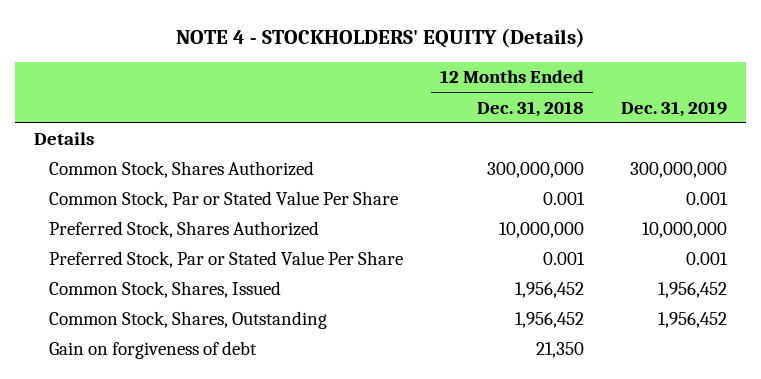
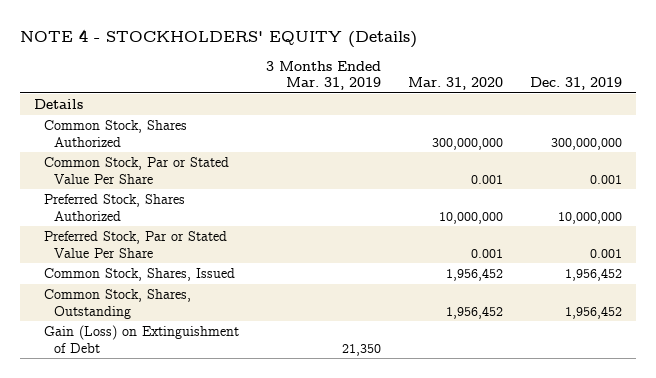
- | 12 Months Ended Dec. 31, 2018 | Dec. 31, 2019
+ | 3 Months Ended Mar. 31, 2019 | Mar. 31, 2020 | Dec. 31, 2019
- Gain on forgiveness of debt | 21,350 |
+ Gain (Loss) on Extinguishment of Debt | 21,350 | |

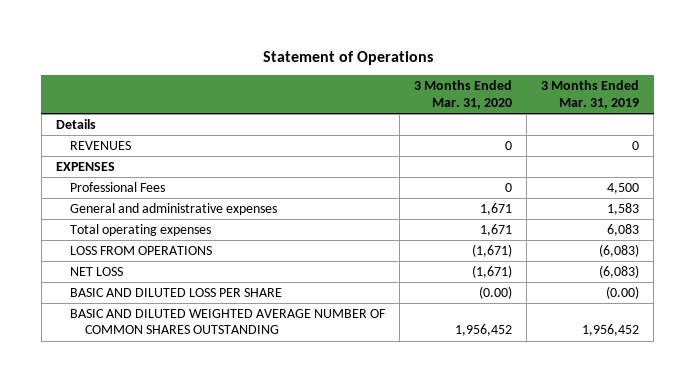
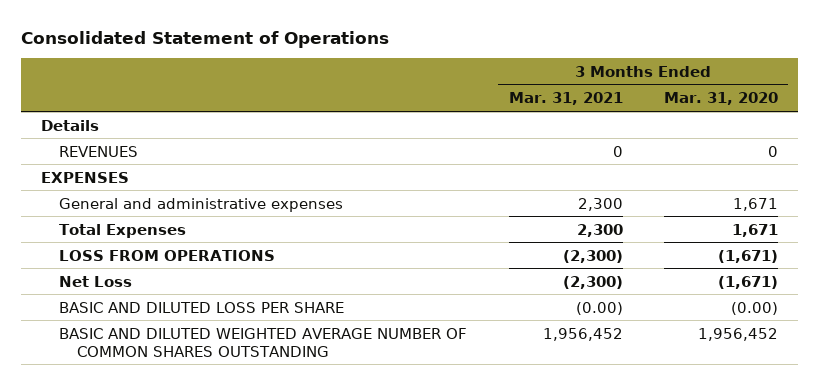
- Statement of Operations
+ Consolidated Statement of Operations
- | 3 Months Ended Mar. 31, 2020 | 3 Months Ended Mar. 31, 2019
+ | 3 Months Ended Mar. 31, 2021 | 3 Months Ended Mar. 31, 2020
- Professional Fees | 0 | 4,500
- Total operating expenses | 1,671 | 6,083
+ Total Expenses | 2,300 | 1,671
- NET LOSS | (1,671) | (6,083)
+ Net Loss | (2,300) | (1,671)

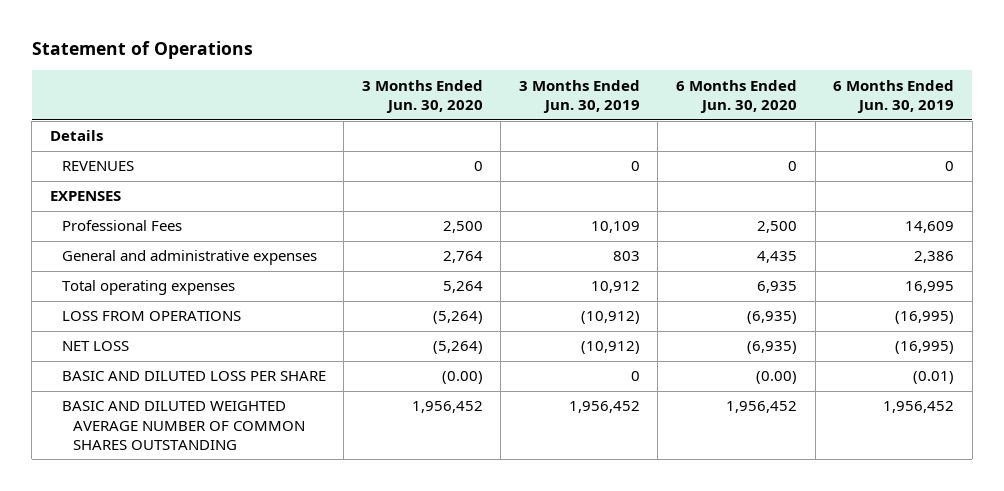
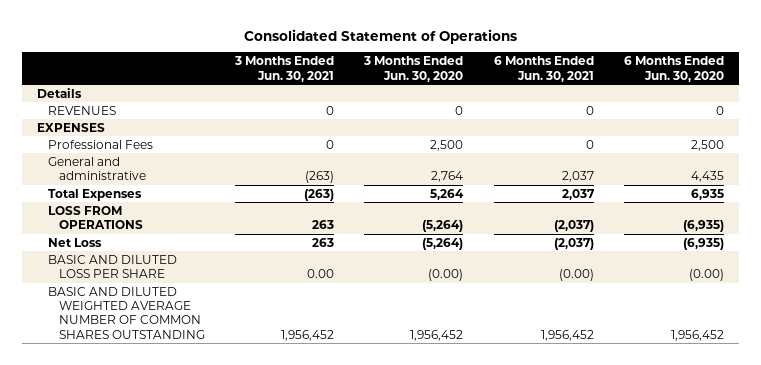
- Statement of Operations
+ Consolidated Statement of Operations
- | 3 Months Ended Jun. 30, 2020 | 3 Months Ended Jun. 30, 2019 | 6 Months Ended Jun. 30, 2020 | 6 Months Ended Jun. 30, 2019
+ | 3 Months Ended Jun. 30, 2021 | 3 Months Ended Jun. 30, 2020 | 6 Months Ended Jun. 30, 2021 | 6 Months Ended Jun. 30, 2020
- General and administrative expenses | 2,764 | 803 | 4,435 | 2,386
- Total operating expenses | 5,264 | 10,912 | 6,935 | 16,995
+ General and administrative | (263) | 2,764 | 2,037 | 4,435
+ Total Expenses | (263) | 5,264 | 2,037 | 6,935
- NET LOSS | (5,264) | (10,912) | (6,935) | (16,995)
+ Net Loss | 263 | (5,264) | (2,037) | (6,935)

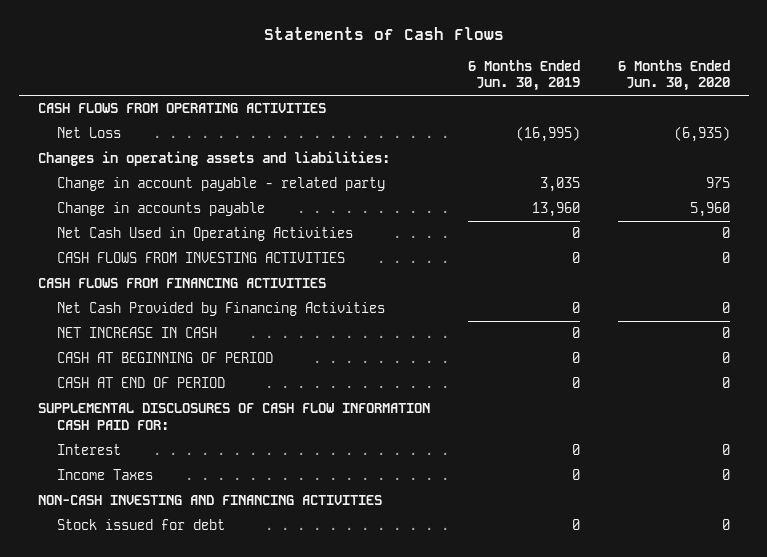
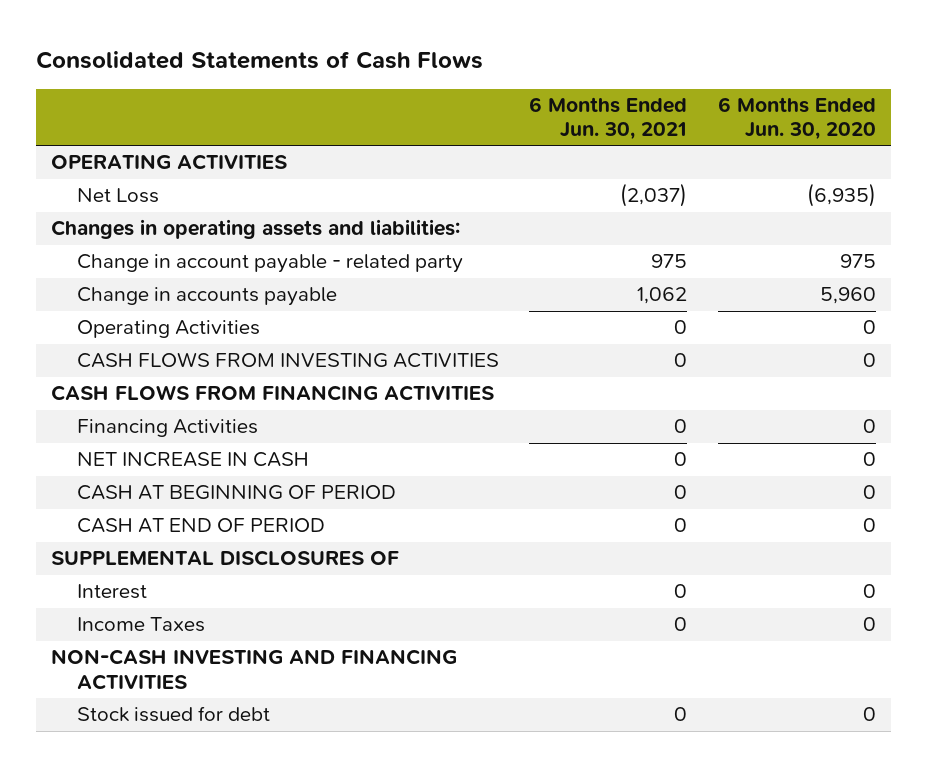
- Statements of Cash Flows
+ Consolidated Statements of Cash Flows
- | 6 Months Ended Jun. 30, 2019 | 6 Months Ended Jun. 30, 2020
+ | 6 Months Ended Jun. 30, 2021 | 6 Months Ended Jun. 30, 2020
- CASH FLOWS FROM OPERATING ACTIVITIES
+ OPERATING ACTIVITIES
- Net Cash Used in Operating Activities | 0 | 0
+ Operating Activities | 0 | 0
- Net Cash Provided by Financing Activities | 0 | 0
+ Financing Activities | 0 | 0
- SUPPLEMENTAL DISCLOSURES OF CASH FLOW INFORMATION CASH PAID FOR:
+ SUPPLEMENTAL DISCLOSURES OF

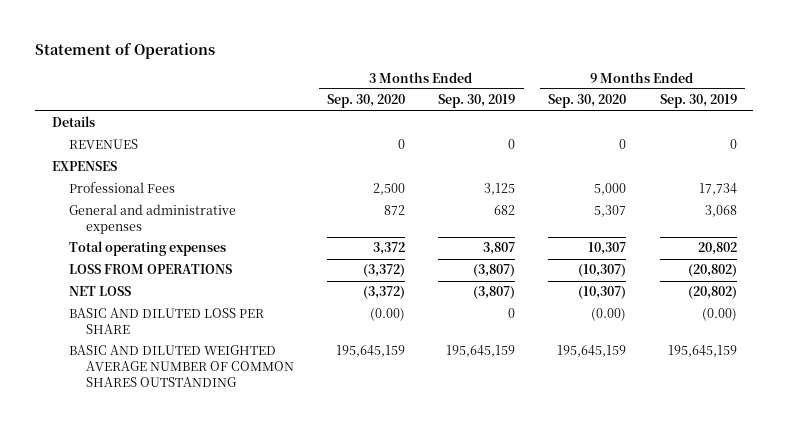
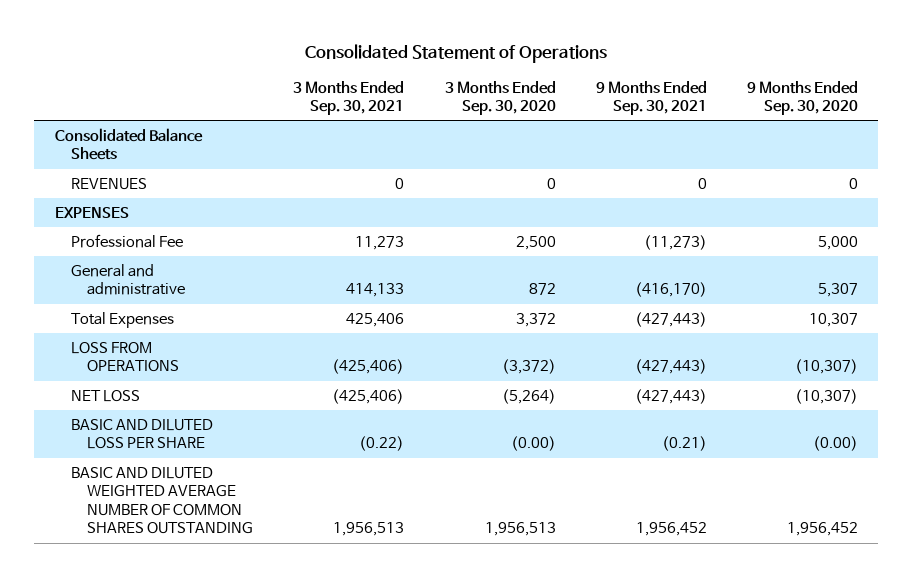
- Statement of Operations
+ Consolidated Statement of Operations
- | 3 Months Ended Sep. 30, 2020 | 3 Months Ended Sep. 30, 2019 | 9 Months Ended Sep. 30, 2020 | 9 Months Ended Sep. 30, 2019
+ | 3 Months Ended Sep. 30, 2021 | 3 Months Ended Sep. 30, 2020 | 9 Months Ended Sep. 30, 2021 | 9 Months Ended Sep. 30, 2020
- Details
+ Consolidated Balance Sheets
- Professional Fees | 2,500 | 3,125 | 5,000 | 17,734
- General and administrative expenses | 872 | 682 | 5,307 | 3,068
- Total operating expenses | 3,372 | 3,807 | 10,307 | 20,802
+ Professional Fee | 11,273 | 2,500 | (11,273) | 5,000
+ General and administrative | 414,133 | 872 | (416,170) | 5,307
+ Total Expenses | 425,406 | 3,372 | (427,443) | 10,307
- NET LOSS | (3,372) | (3,807) | (10,307) | (20,802)
+ NET LOSS | (425,406) | (5,264) | (427,443) | (10,307)
- BASIC AND DILUTED WEIGHTED AVERAGE NUMBER OF COMMON SHARES OUTSTANDING | 195,645,159 | 195,645,159 | 195,645,159 | 195,645,159
+ BASIC AND DILUTED WEIGHTED AVERAGE NUMBER OF COMMON SHARES OUTSTANDING | 1,956,513 | 1,956,513 | 1,956,452 | 1,956,452

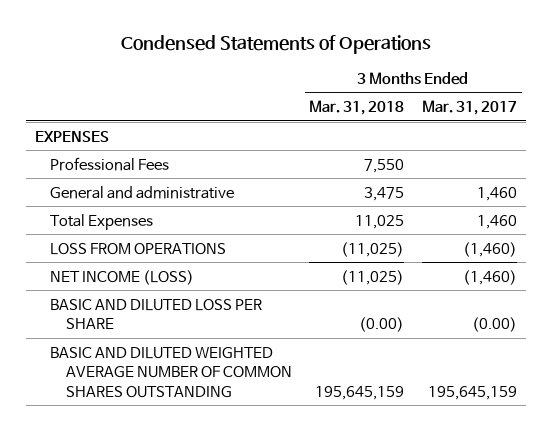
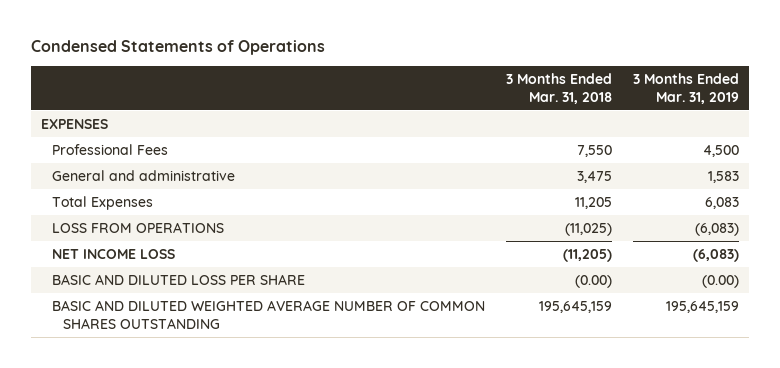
- | 3 Months Ended Mar. 31, 2018 | 3 Months Ended Mar. 31, 2017
+ | 3 Months Ended Mar. 31, 2018 | 3 Months Ended Mar. 31, 2019
- Total Expenses | 11,025 | 1,460
+ Total Expenses | 11,205 | 6,083
- NET INCOME (LOSS) | (11,025) | (1,460)
+ NET INCOME LOSS | (11,205) | (6,083)

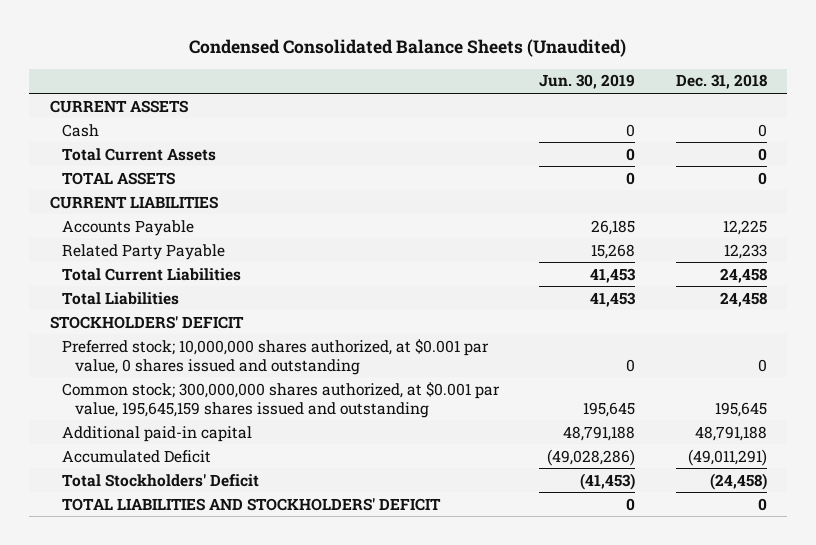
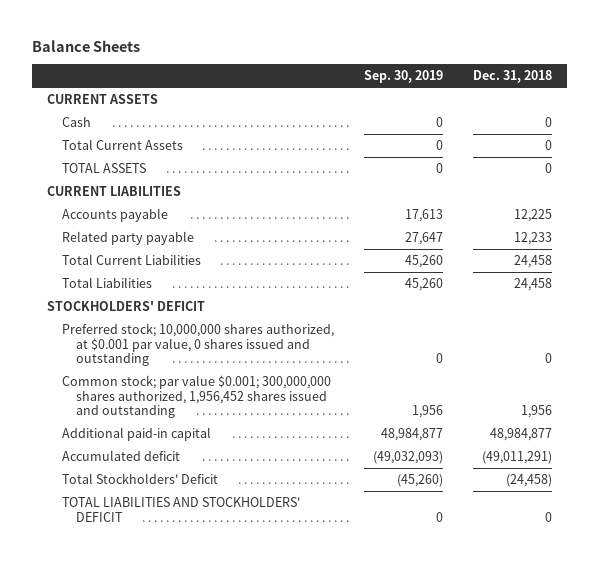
- Condensed Consolidated Balance Sheets (Unaudited)
+ Balance Sheets
- | Jun. 30, 2019 | Dec. 31, 2018
+ | Sep. 30, 2019 | Dec. 31, 2018
- Accounts Payable | 26,185 | 12,225
- Related Party Payable | 15,268 | 12,233
+ Accounts payable | 17,613 | 12,225
+ Related party payable | 27,647 | 12,233
- Common stock; 300,000,000 shares authorized, at $0.001 par value, 195,645,159 shares issued and outstanding | 195,645 | 195,645
- Additional paid-in capital | 48,791,188 | 48,791,188
- Accumulated Deficit | (49,028,286) | (49,011,291)
+ Common stock; par value $0.001; 300,000,000 shares authorized, 1,956,452 shares issued and outstanding | 1,956 | 1,956
+ Additional paid-in capital | 48,984,877 | 48,984,877
+ Accumulated deficit | (49,032,093) | (49,011,291)

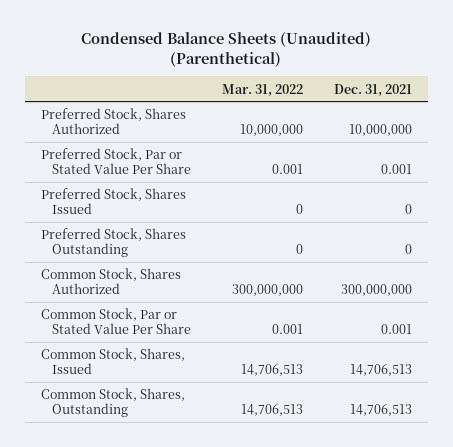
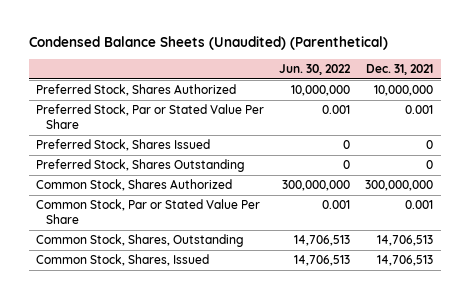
- | Mar. 31, 2022 | Dec. 31, 2021
+ | Jun. 30, 2022 | Dec. 31, 2021
moved down: Common Stock, Shares, Issued | 14,706,513 | 14,706,513

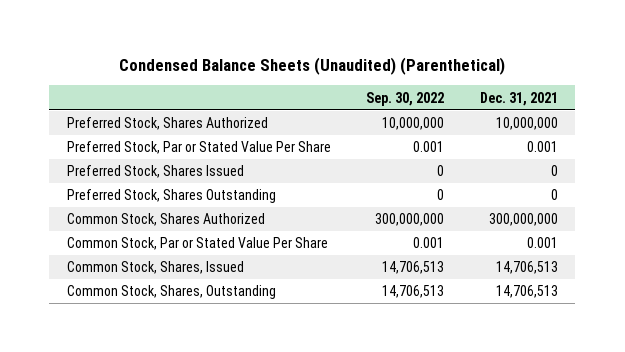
- | Jun. 30, 2022 | Dec. 31, 2021
+ | Sep. 30, 2022 | Dec. 31, 2021
moved down: Common Stock, Shares, Outstanding | 14,706,513 | 14,706,513

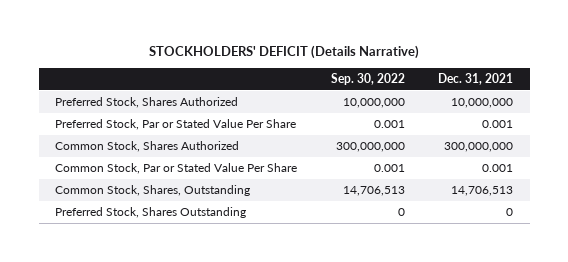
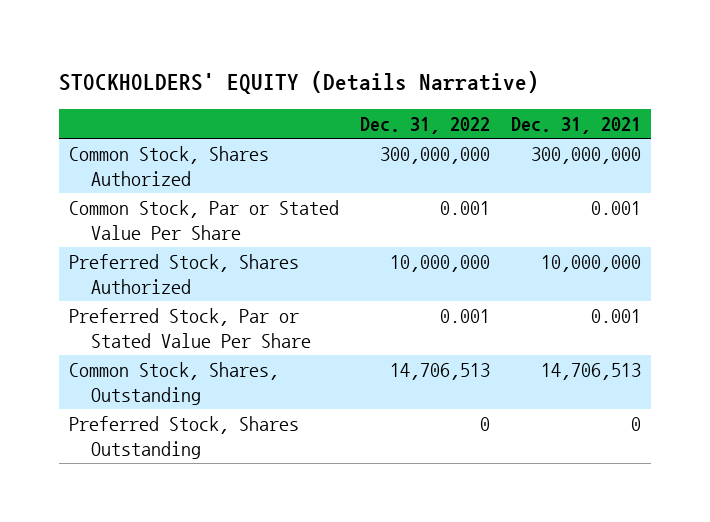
- STOCKHOLDERS' DEFICIT (Details Narrative)
+ STOCKHOLDERS' EQUITY (Details Narrative)
- | Sep. 30, 2022 | Dec. 31, 2021
+ | Dec. 31, 2022 | Dec. 31, 2021
moved down: Preferred Stock, Shares Authorized | 10,000,000 | 10,000,000
moved down: Preferred Stock, Par or Stated Value Per Share | 0.001 | 0.001

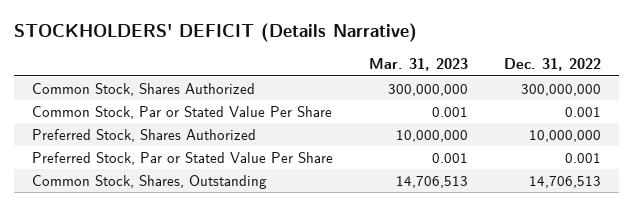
- STOCKHOLDERS' EQUITY (Details Narrative)
+ STOCKHOLDERS' DEFICIT (Details Narrative)
- | Dec. 31, 2022 | Dec. 31, 2021
+ | Mar. 31, 2023 | Dec. 31, 2022
- Preferred Stock, Shares Outstanding | 0 | 0

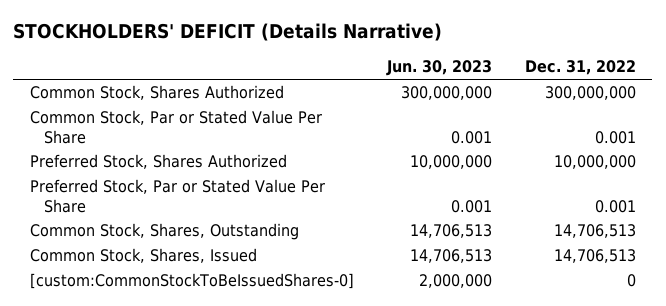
- | Mar. 31, 2023 | Dec. 31, 2022
+ | Jun. 30, 2023 | Dec. 31, 2022
+ Common Stock, Shares, Issued | 14,706,513 | 14,706,513
+ [custom:CommonStockToBeIssuedShares-0] | 2,000,000 | 0

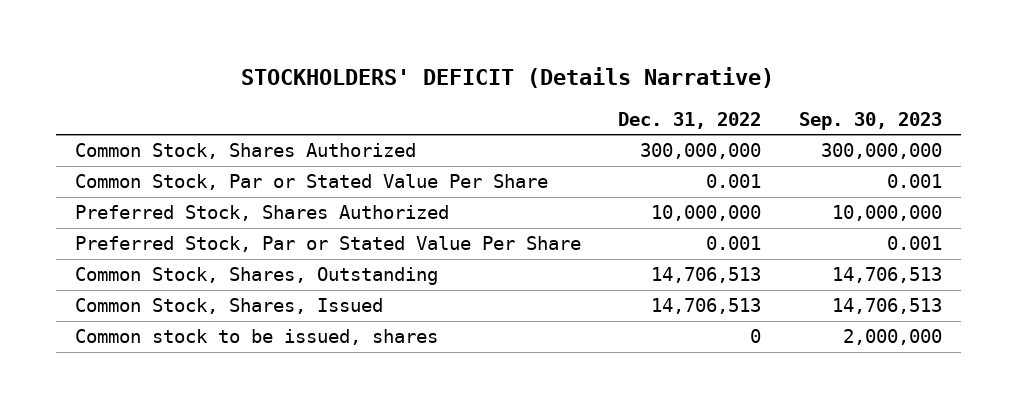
- | Jun. 30, 2023 | Dec. 31, 2022
+ | Dec. 31, 2022 | Sep. 30, 2023
- [custom:CommonStockToBeIssuedShares-0] | 2,000,000 | 0
+ Common stock to be issued, shares | 0 | 2,000,000

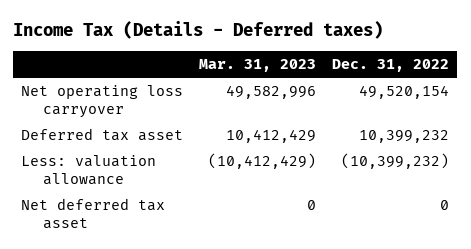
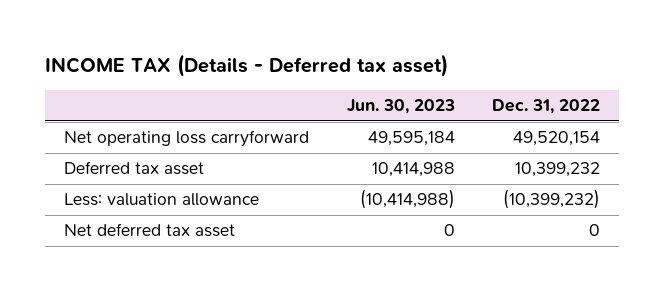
- Income Tax (Details - Deferred taxes)
+ INCOME TAX (Details - Deferred tax asset)
- | Mar. 31, 2023 | Dec. 31, 2022
+ | Jun. 30, 2023 | Dec. 31, 2022
- Net operating loss carryover | 49,582,996 | 49,520,154
+ Net operating loss carryforward | 49,595,184 | 49,520,154

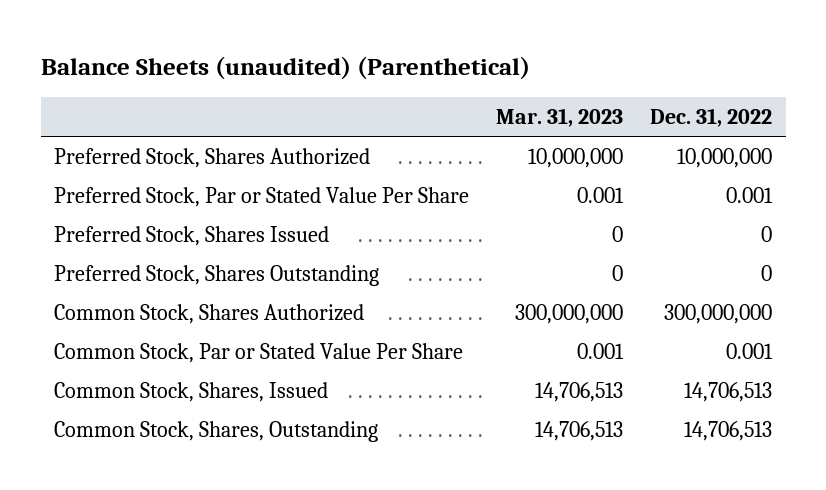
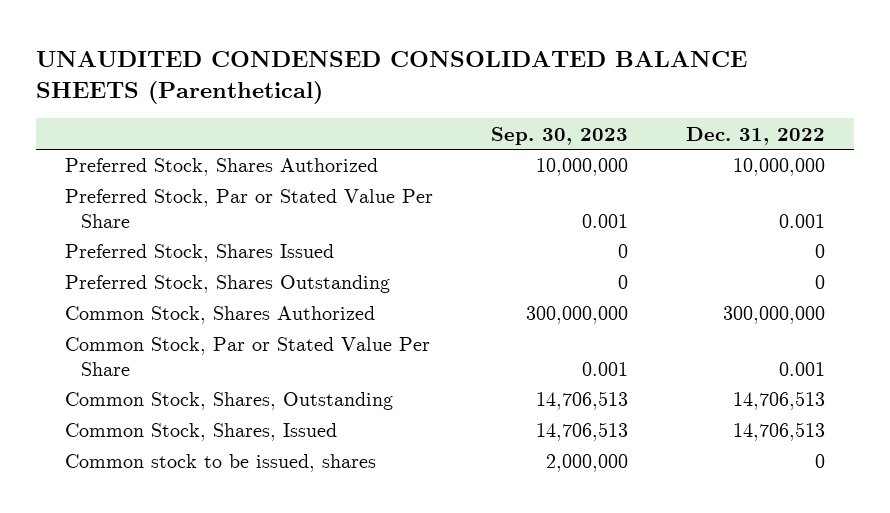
- Balance Sheets (unaudited) (Parenthetical)
+ UNAUDITED CONDENSED CONSOLIDATED BALANCE SHEETS (Parenthetical)
- | Mar. 31, 2023 | Dec. 31, 2022
+ | Sep. 30, 2023 | Dec. 31, 2022
moved down: Common Stock, Shares, Issued | 14,706,513 | 14,706,513
+ Common stock to be issued, shares | 2,000,000 | 0

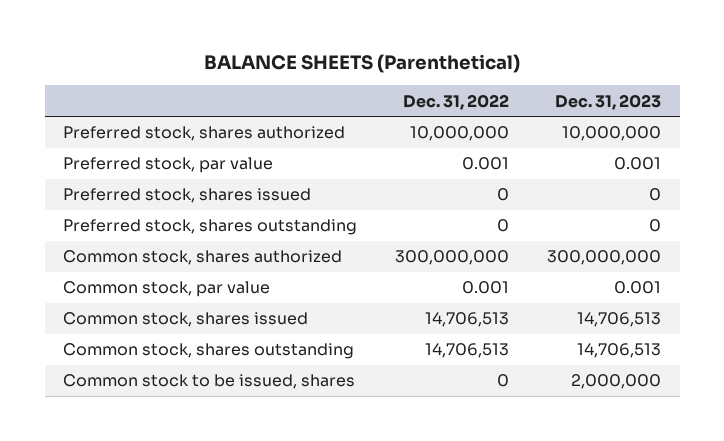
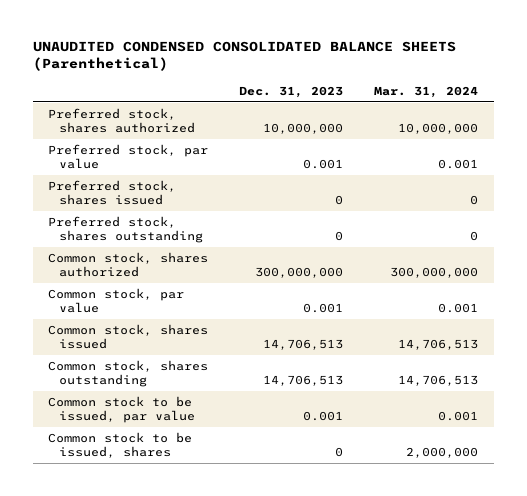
- BALANCE SHEETS (Parenthetical)
+ UNAUDITED CONDENSED CONSOLIDATED BALANCE SHEETS (Parenthetical)
- | Dec. 31, 2022 | Dec. 31, 2023
+ | Dec. 31, 2023 | Mar. 31, 2024
- Common stock to be issued, shares | 0 | 2,000,000
+ Common stock to be issued, par value | 0.001 | 0.001
+ Common stock to be issued, shares | 0 | 2,000,000

